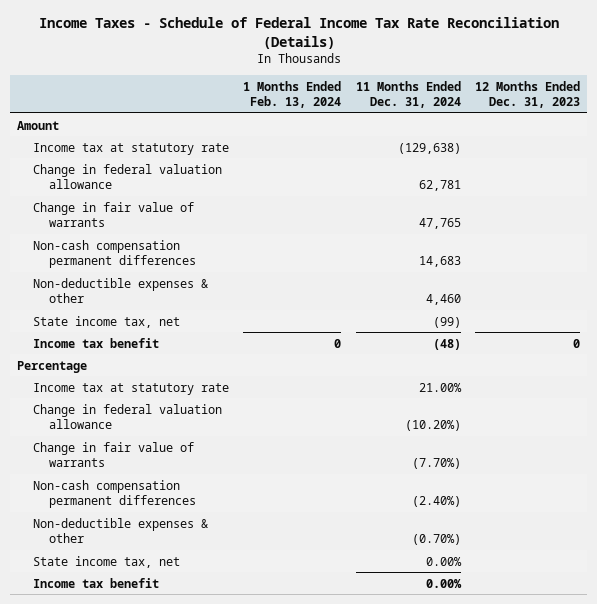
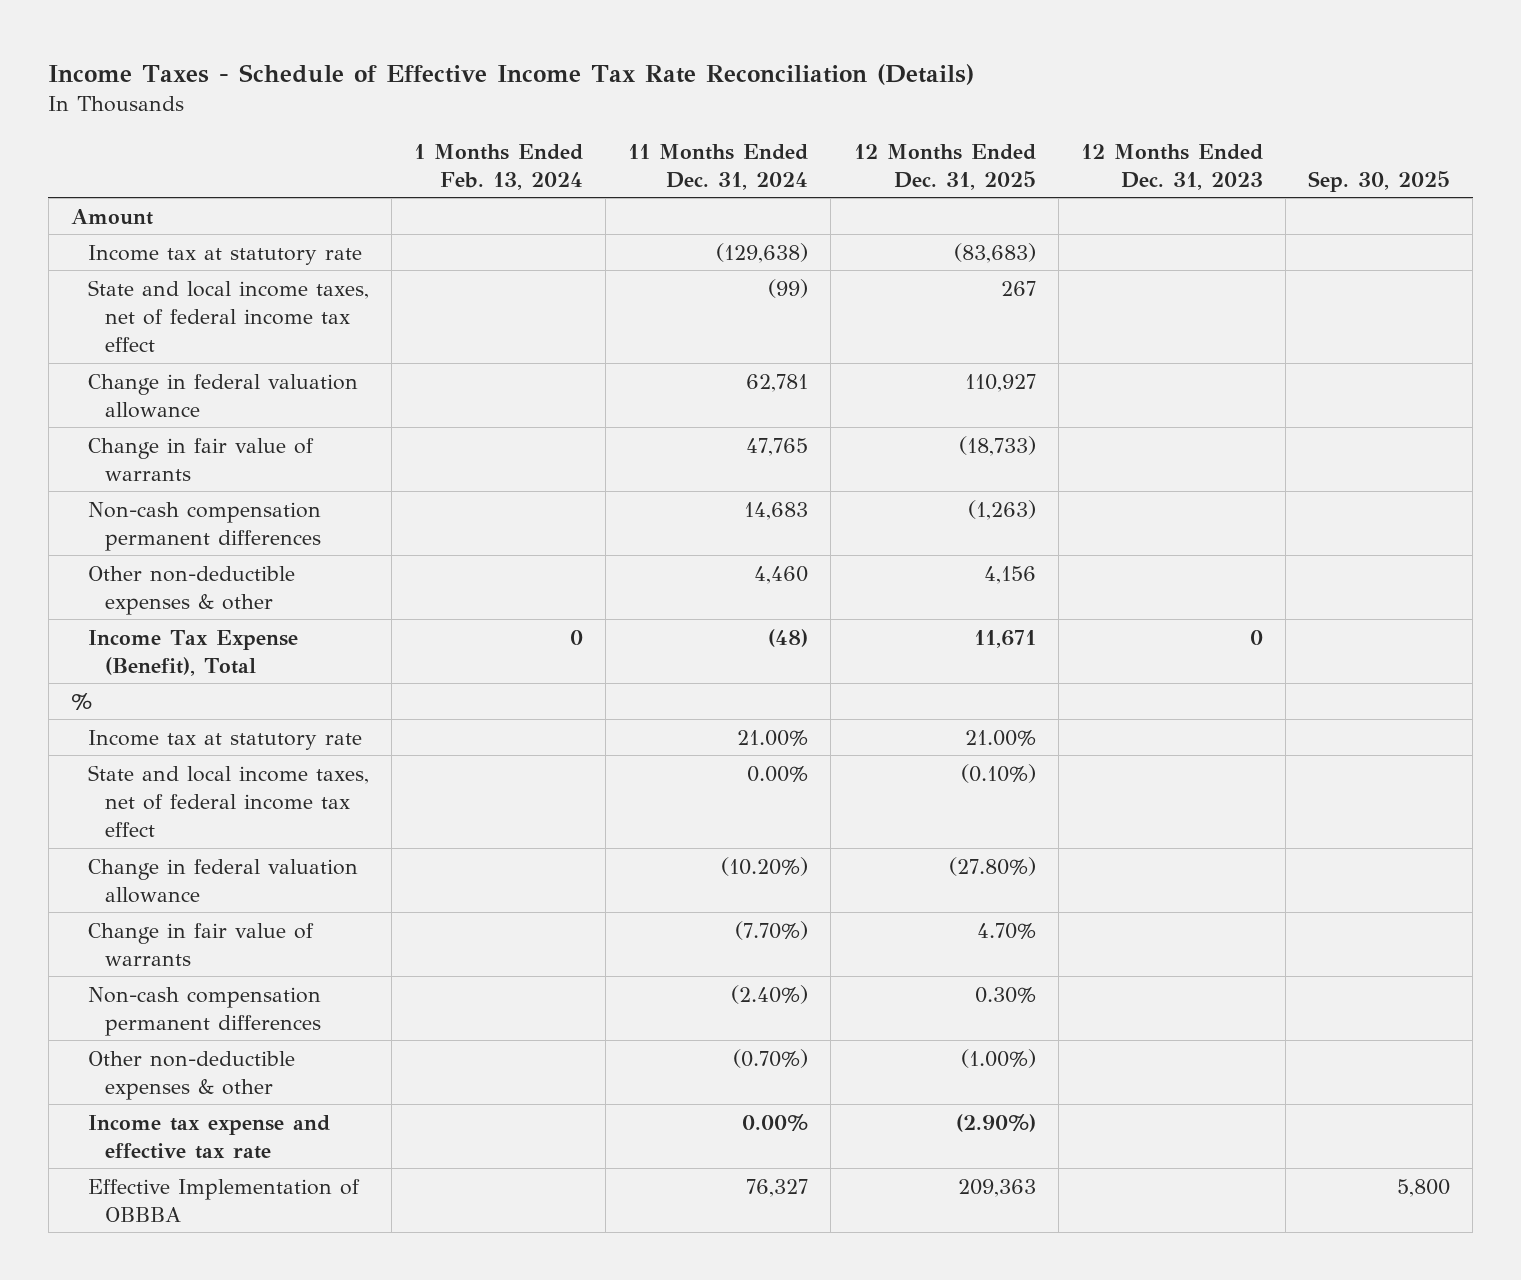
- Income Taxes - Schedule of Federal Income Tax Rate Reconciliation (Details)
+ Income Taxes - Schedule of Effective Income Tax Rate Reconciliation (Details)
- | 1 Months Ended Feb. 13, 2024 | 11 Months Ended Dec. 31, 2024 | 12 Months Ended Dec. 31, 2023
+ | 1 Months Ended Feb. 13, 2024 | 11 Months Ended Dec. 31, 2024 | 12 Months Ended Dec. 31, 2025 | 12 Months Ended Dec. 31, 2023 | Sep. 30, 2025
+ State and local income taxes, net of federal income tax effect | | (99) | 267 | |
- Non-deductible expenses & other | | 4,460 |
- State income tax, net | | (99) |
- Income tax benefit | 0 | (48) | 0
- Percentage
+ Other non-deductible expenses & other | | 4,460 | 4,156 | |
+ Income Tax Expense (Benefit), Total | 0 | (48) | 11,671 | 0 |
+ %
+ State and local income taxes, net of federal income tax effect | | 0.00% | (0.10%) | |
- Non-deductible expenses & other | | (0.70%) |
- State income tax, net | | 0.00% |
- Income tax benefit | | 0.00% |
+ Other non-deductible expenses & other | | (0.70%) | (1.00%) | |
+ Income tax expense and effective tax rate | | 0.00% | (2.90%) | |
+ Effective Implementation of OBBBA | | 76,327 | 209,363 | | 5,800

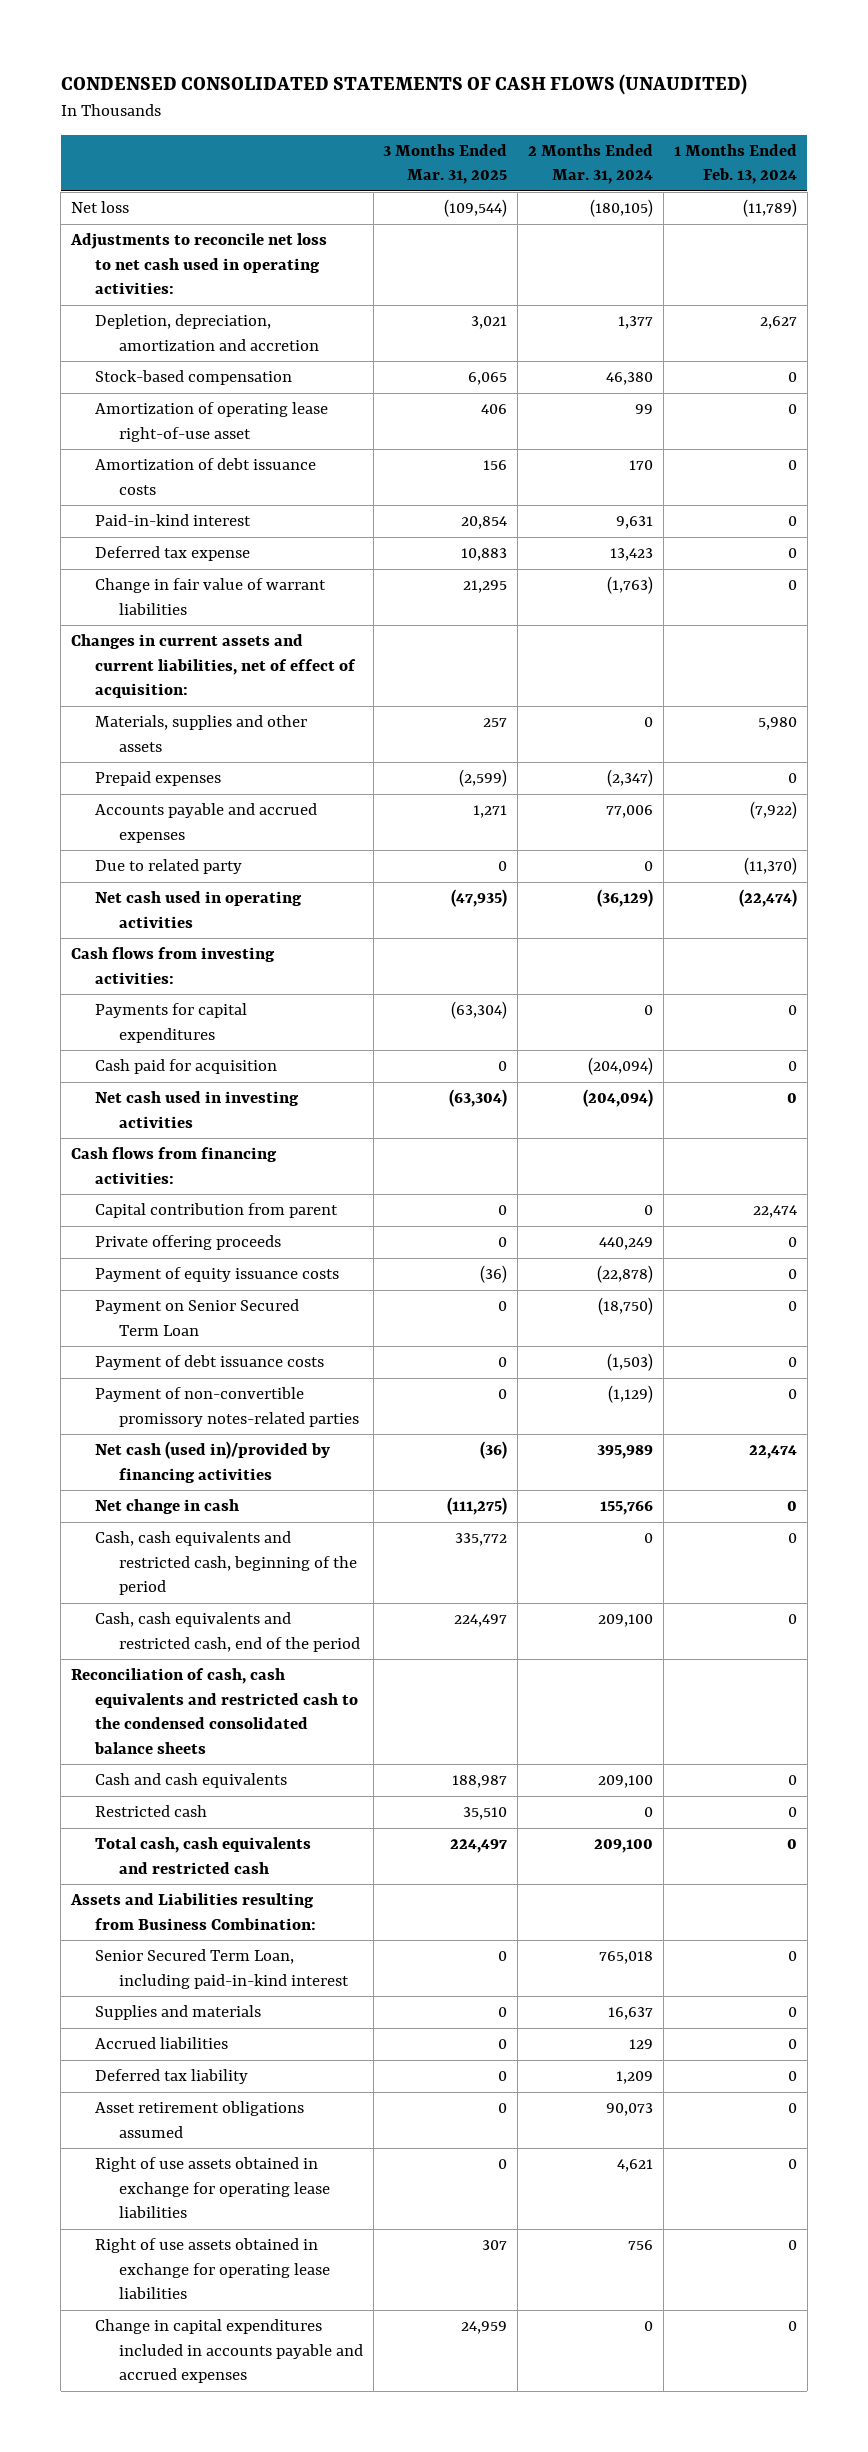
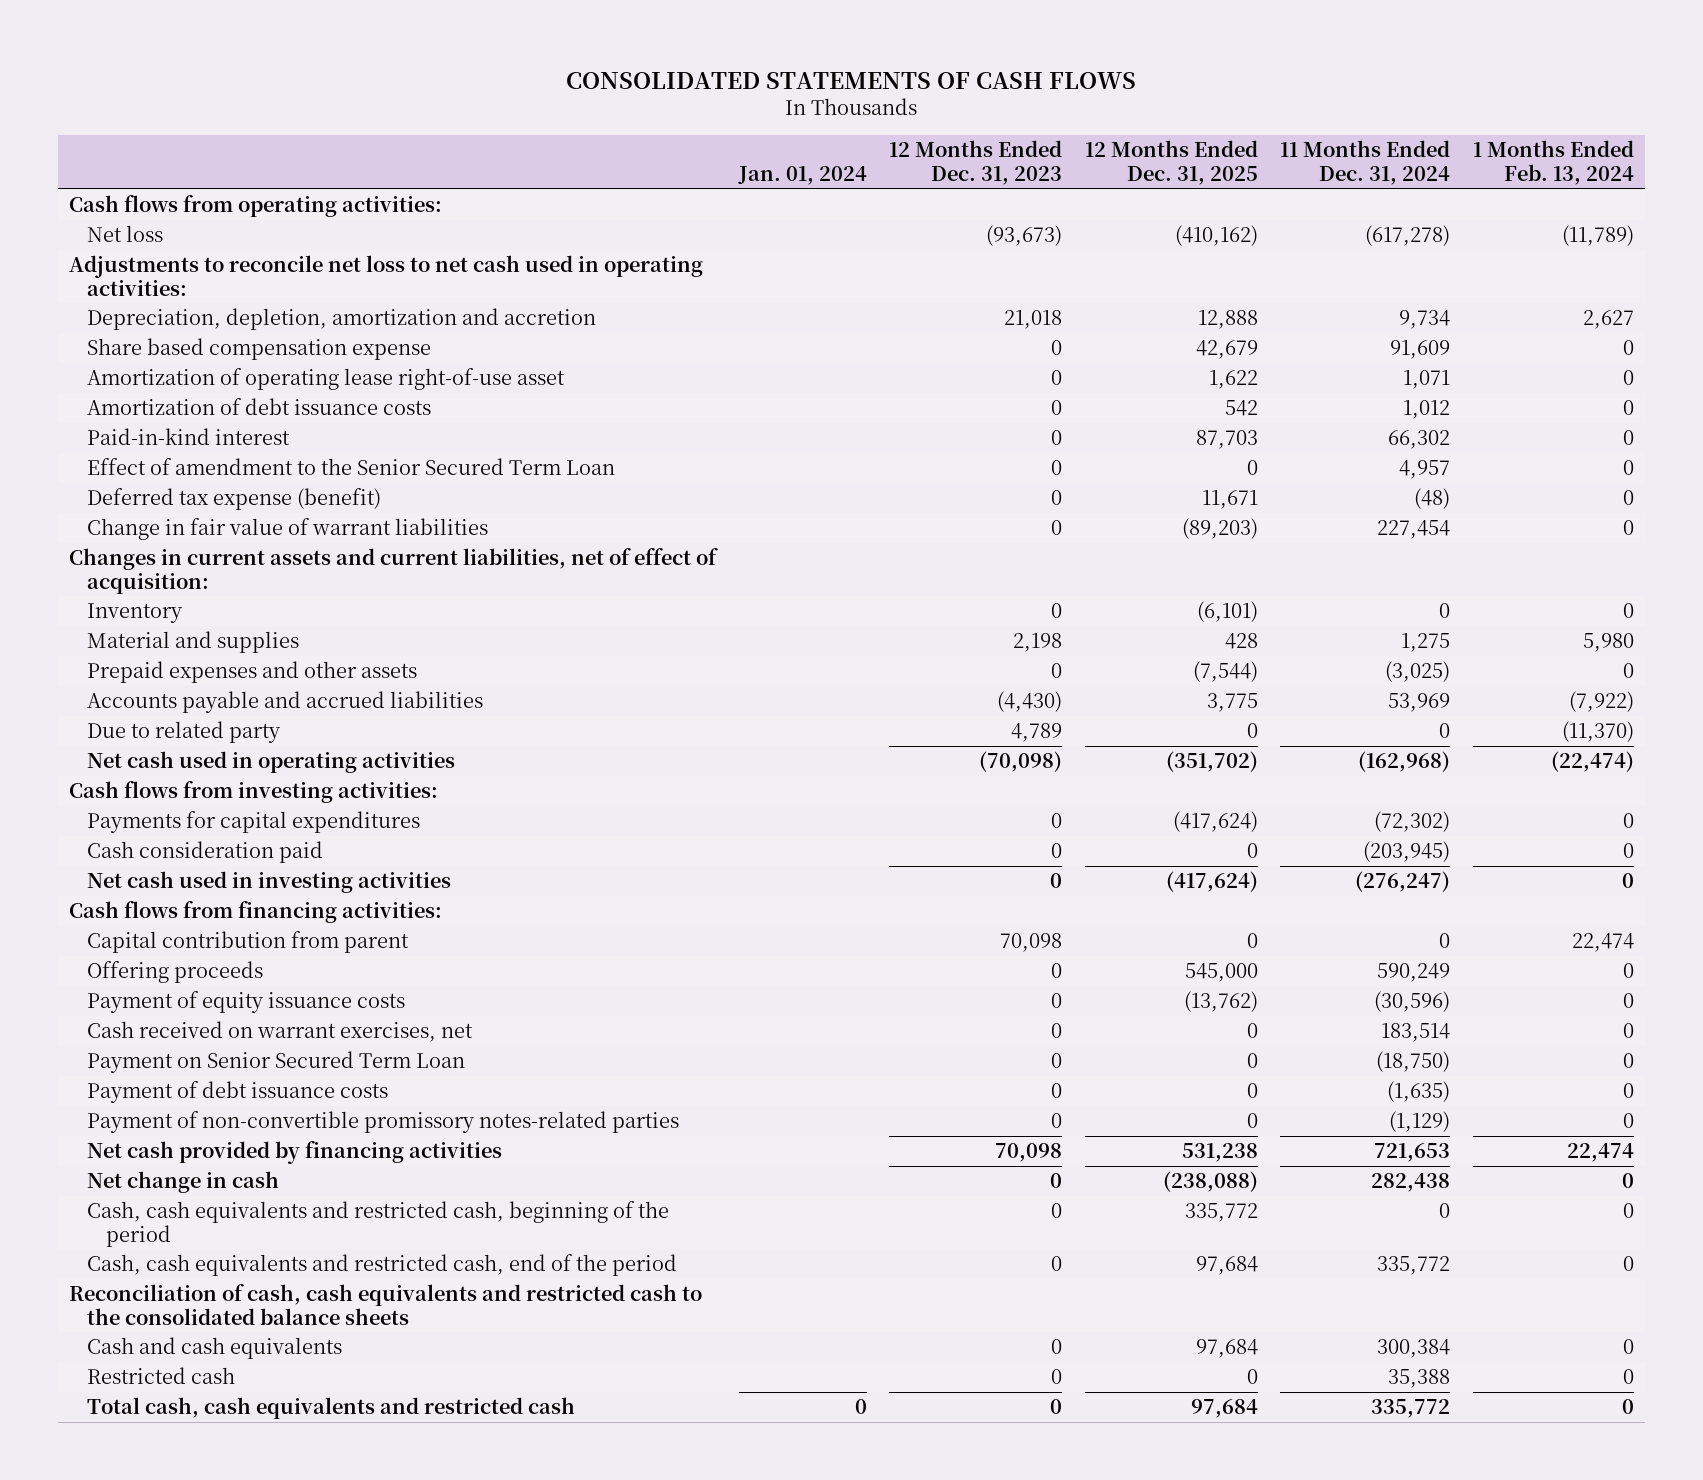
- CONDENSED CONSOLIDATED STATEMENTS OF CASH FLOWS (UNAUDITED)
+ CONSOLIDATED STATEMENTS OF CASH FLOWS
- | 3 Months Ended Mar. 31, 2025 | 2 Months Ended Mar. 31, 2024 | 1 Months Ended Feb. 13, 2024
+ | Jan. 01, 2024 | 12 Months Ended Dec. 31, 2023 | 12 Months Ended Dec. 31, 2025 | 11 Months Ended Dec. 31, 2024 | 1 Months Ended Feb. 13, 2024
+ Cash flows from operating activities:
- Depletion, depreciation, amortization and accretion | 3,021 | 1,377 | 2,627
- Stock-based compensation | 6,065 | 46,380 | 0
+ Depreciation, depletion, amortization and accretion | | 21,018 | 12,888 | 9,734 | 2,627
+ Share based compensation expense | | 0 | 42,679 | 91,609 | 0
- Deferred tax expense | 10,883 | 13,423 | 0
+ Effect of amendment to the Senior Secured Term Loan | | 0 | 0 | 4,957 | 0
+ Deferred tax expense (benefit) | | 0 | 11,671 | (48) | 0
- Materials, supplies and other assets | 257 | 0 | 5,980
- Prepaid expenses | (2,599) | (2,347) | 0
- Accounts payable and accrued expenses | 1,271 | 77,006 | (7,922)
+ Inventory | | 0 | (6,101) | 0 | 0
+ Material and supplies | | 2,198 | 428 | 1,275 | 5,980
+ Prepaid expenses and other assets | | 0 | (7,544) | (3,025) | 0
+ Accounts payable and accrued liabilities | | (4,430) | 3,775 | 53,969 | (7,922)
- Cash paid for acquisition | 0 | (204,094) | 0
+ Cash consideration paid | | 0 | 0 | (203,945) | 0
- Private offering proceeds | 0 | 440,249 | 0
+ Offering proceeds | | 0 | 545,000 | 590,249 | 0
+ Cash received on warrant exercises, net | | 0 | 0 | 183,514 | 0
- Net cash (used in)/provided by financing activities | (36) | 395,989 | 22,474
+ Net cash provided by financing activities | | 70,098 | 531,238 | 721,653 | 22,474
- Reconciliation of cash, cash equivalents and restricted cash to the condensed consolidated balance sheets
+ Reconciliation of cash, cash equivalents and restricted cash to the consolidated balance sheets
- Assets and Liabilities resulting from Business Combination:
- Senior Secured Term Loan, including paid-in-kind interest | 0 | 765,018 | 0
- Supplies and materials | 0 | 16,637 | 0
- Accrued liabilities | 0 | 129 | 0
- Deferred tax liability | 0 | 1,209 | 0
- Asset retirement obligations assumed | 0 | 90,073 | 0
- Right of use assets obtained in exchange for operating lease liabilities | 0 | 4,621 | 0
- Right of use assets obtained in exchange for operating lease liabilities | 307 | 756 | 0
- Change in capital expenditures included in accounts payable and accrued expenses | 24,959 | 0 | 0

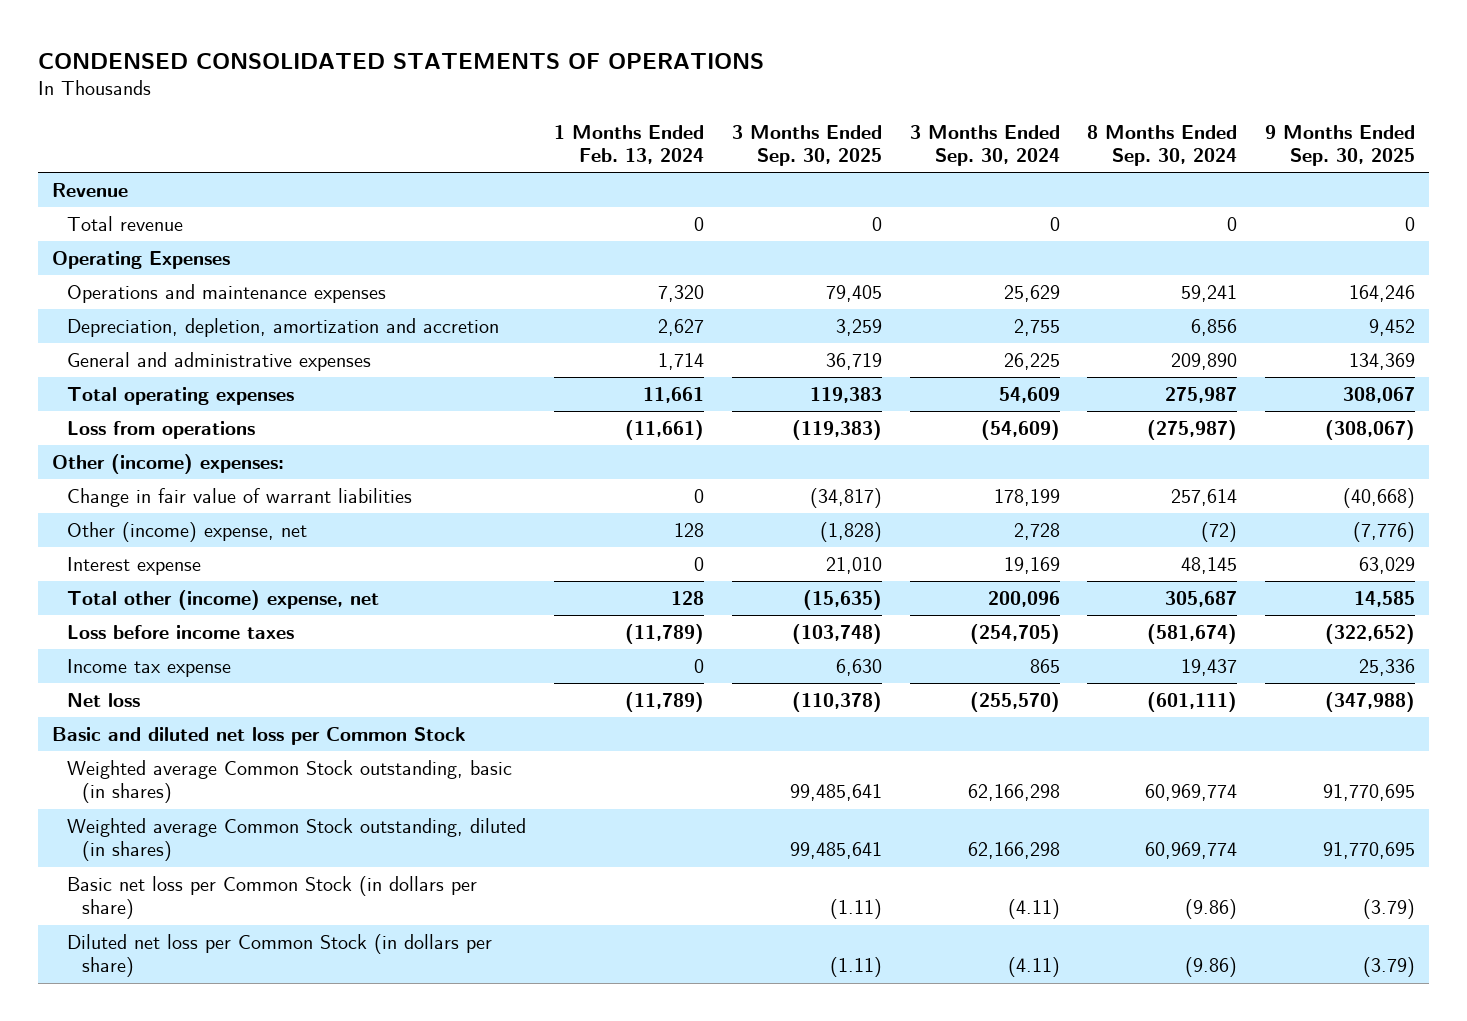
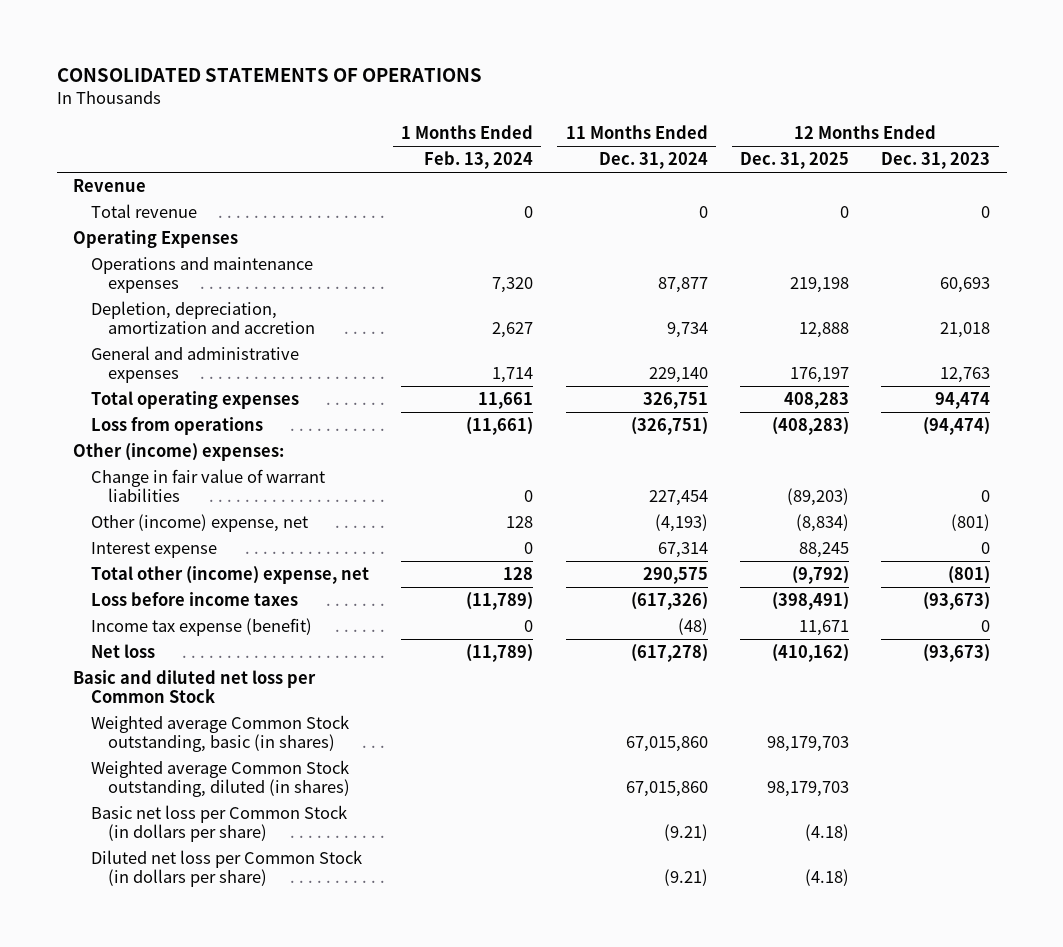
- CONDENSED CONSOLIDATED STATEMENTS OF OPERATIONS
+ CONSOLIDATED STATEMENTS OF OPERATIONS
- | 1 Months Ended Feb. 13, 2024 | 3 Months Ended Sep. 30, 2025 | 3 Months Ended Sep. 30, 2024 | 8 Months Ended Sep. 30, 2024 | 9 Months Ended Sep. 30, 2025
+ | 1 Months Ended Feb. 13, 2024 | 11 Months Ended Dec. 31, 2024 | 12 Months Ended Dec. 31, 2025 | 12 Months Ended Dec. 31, 2023
- Depreciation, depletion, amortization and accretion | 2,627 | 3,259 | 2,755 | 6,856 | 9,452
+ Depletion, depreciation, amortization and accretion | 2,627 | 9,734 | 12,888 | 21,018
- Income tax expense | 0 | 6,630 | 865 | 19,437 | 25,336
+ Income tax expense (benefit) | 0 | (48) | 11,671 | 0

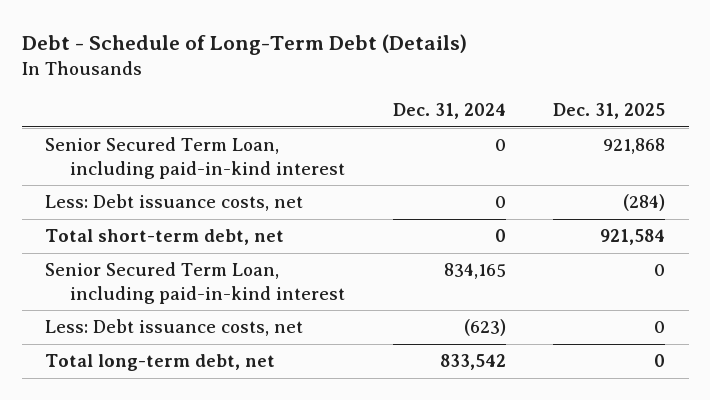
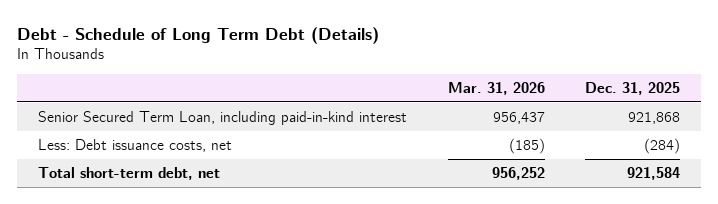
- Debt - Schedule of Long-Term Debt (Details)
+ Debt - Schedule of Long Term Debt (Details)
- | Dec. 31, 2024 | Dec. 31, 2025
+ | Mar. 31, 2026 | Dec. 31, 2025
- Senior Secured Term Loan, including paid-in-kind interest | 834,165 | 0
- Less: Debt issuance costs, net | (623) | 0
- Total long-term debt, net | 833,542 | 0

